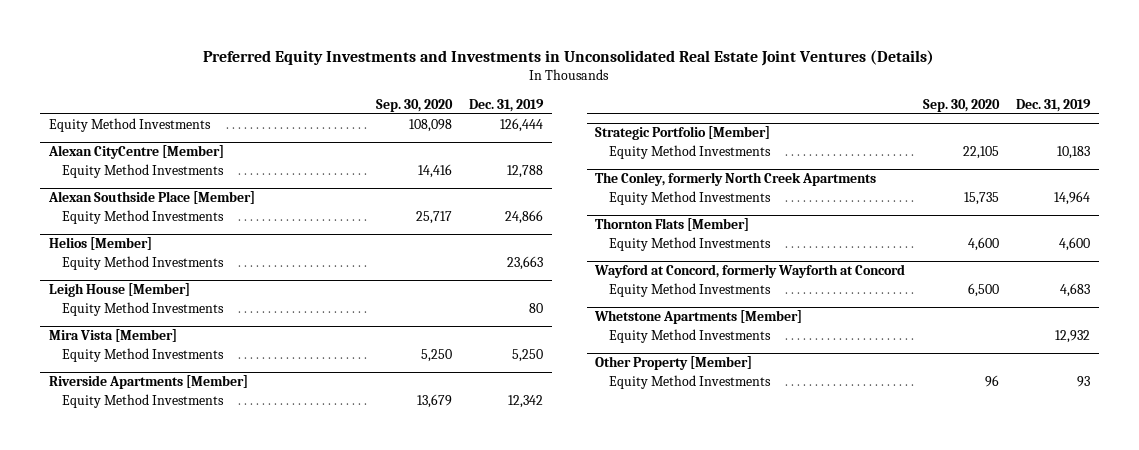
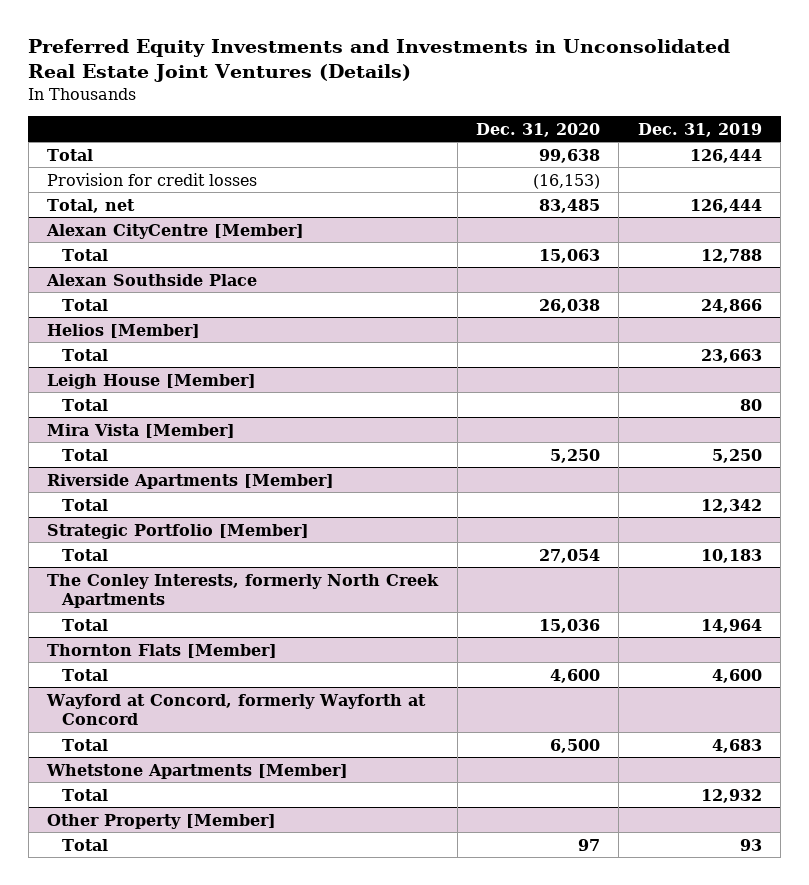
- | Sep. 30, 2020 | Dec. 31, 2019
+ | Dec. 31, 2020 | Dec. 31, 2019
- Equity Method Investments | 108,098 | 126,444
+ Total | 99,638 | 126,444
+ Provision for credit losses | (16,153) |
+ Total, net | 83,485 | 126,444
@ Alexan CityCentre [Member]
- Equity Method Investments | 14,416 | 12,788
- Alexan Southside Place [Member]
- Equity Method Investments | 25,717 | 24,866
@ Alexan CityCentre [Member]
+ Total | 15,063 | 12,788
+ Alexan Southside Place
+ Total | 26,038 | 24,866
@ Helios [Member]
- Equity Method Investments | | 23,663
+ Total | | 23,663
@ Leigh House [Member]
- Equity Method Investments | | 80
+ Total | | 80
@ Mira Vista [Member]
- Equity Method Investments | 5,250 | 5,250
+ Total | 5,250 | 5,250
@ Riverside Apartments [Member]
- Equity Method Investments | 13,679 | 12,342
+ Total | | 12,342
@ Strategic Portfolio [Member]
- Equity Method Investments | 22,105 | 10,183
- The Conley, formerly North Creek Apartments
- Equity Method Investments | 15,735 | 14,964
@ Strategic Portfolio [Member]
+ Total | 27,054 | 10,183
+ The Conley Interests, formerly North Creek Apartments
+ Total | 15,036 | 14,964
@ Thornton Flats [Member]
- Equity Method Investments | 4,600 | 4,600
+ Total | 4,600 | 4,600
@ Wayford at Concord, formerly Wayforth at Concord
- Equity Method Investments | 6,500 | 4,683
+ Total | 6,500 | 4,683
@ Whetstone Apartments [Member]
- Equity Method Investments | | 12,932
+ Total | | 12,932
@ Other Property [Member]
- Equity Method Investments | 96 | 93
+ Total | 97 | 93

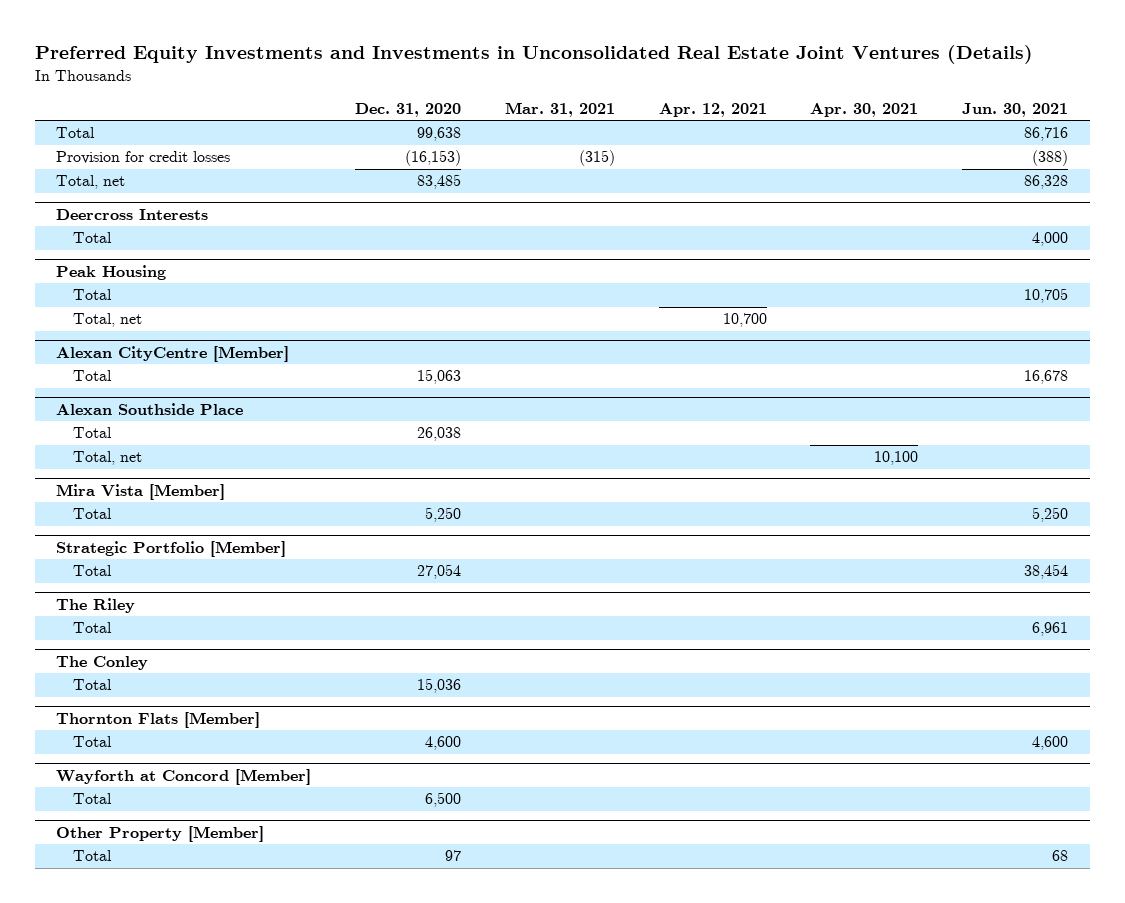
- | Dec. 31, 2020 | Dec. 31, 2019
+ | Dec. 31, 2020 | Mar. 31, 2021 | Apr. 12, 2021 | Apr. 30, 2021 | Jun. 30, 2021
+ Deercross Interests
+ Total | | | | | 4,000
+ Peak Housing
+ Total | | | | | 10,705
+ Total, net | | | 10,700 | |
- Helios [Member]
- Total | | 23,663
- Leigh House [Member]
- Total | | 80
@ Alexan Southside Place
+ Total, net | | | | 10,100 |
- Riverside Apartments [Member]
- Total | | 12,342
- The Conley Interests, formerly North Creek Apartments
+ The Riley
+ Total | | | | | 6,961
+ The Conley
- Wayford at Concord, formerly Wayforth at Concord
+ Wayforth at Concord [Member]
- Whetstone Apartments [Member]
- Total | | 12,932

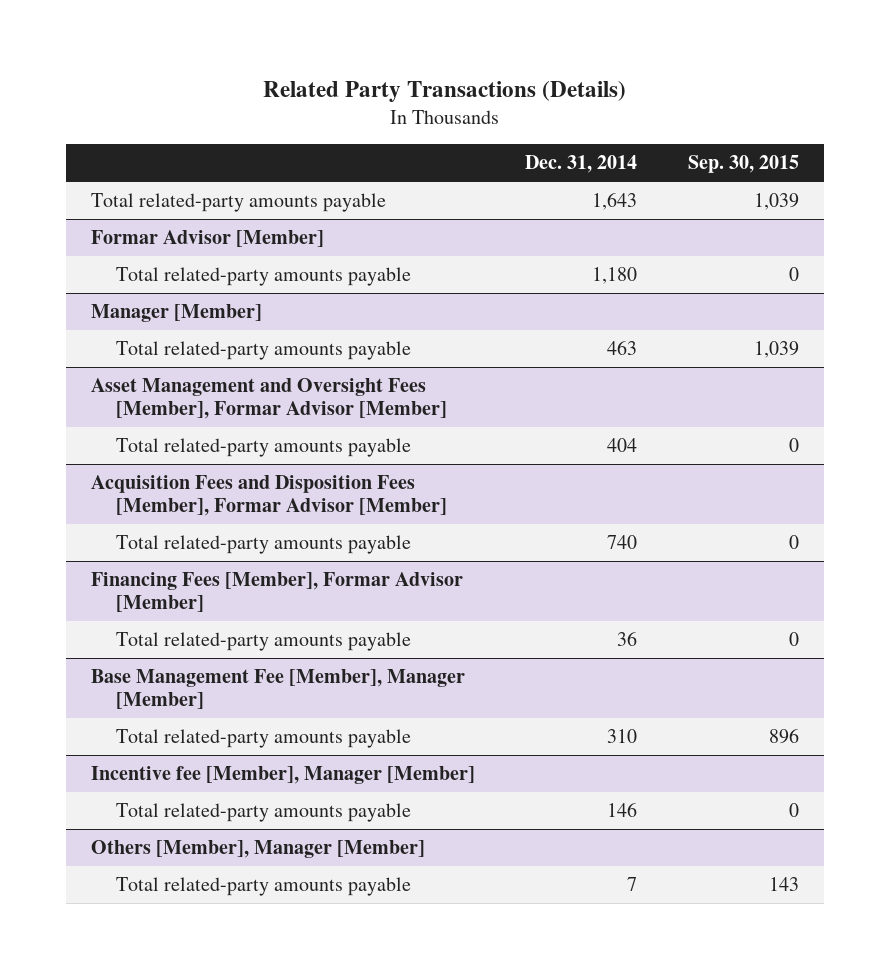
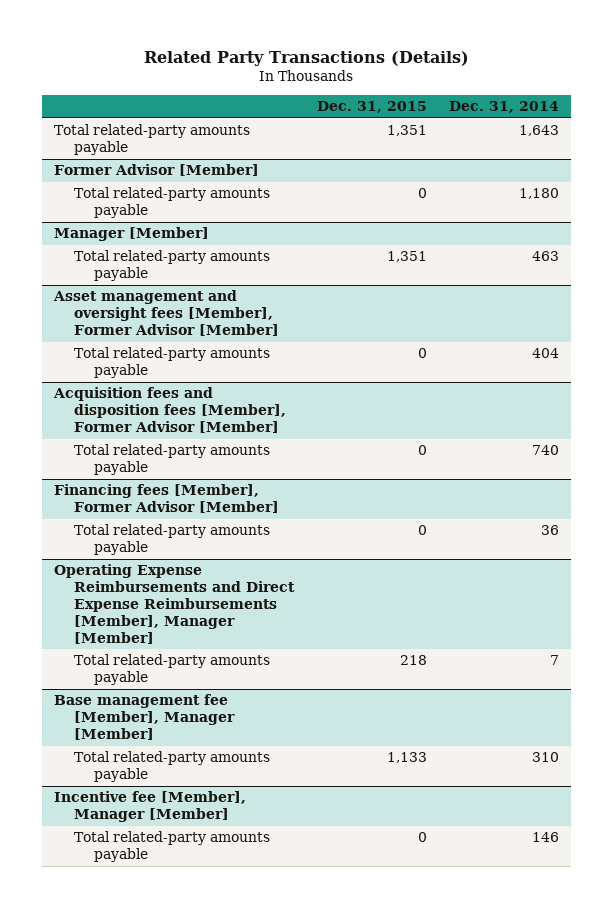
- | Dec. 31, 2014 | Sep. 30, 2015
+ | Dec. 31, 2015 | Dec. 31, 2014
- Formar Advisor [Member]
+ Former Advisor [Member]
- Asset Management and Oversight Fees [Member], Formar Advisor [Member]
+ Asset management and oversight fees [Member], Former Advisor [Member]
- Acquisition Fees and Disposition Fees [Member], Formar Advisor [Member]
+ Acquisition fees and disposition fees [Member], Former Advisor [Member]
- Financing Fees [Member], Formar Advisor [Member]
+ Financing fees [Member], Former Advisor [Member]
- Base Management Fee [Member], Manager [Member]
+ Operating Expense Reimbursements and Direct Expense Reimbursements [Member], Manager [Member]
+ Total related-party amounts payable | 218 | 7
+ Base management fee [Member], Manager [Member]
- Others [Member], Manager [Member]
- Total related-party amounts payable | 7 | 143

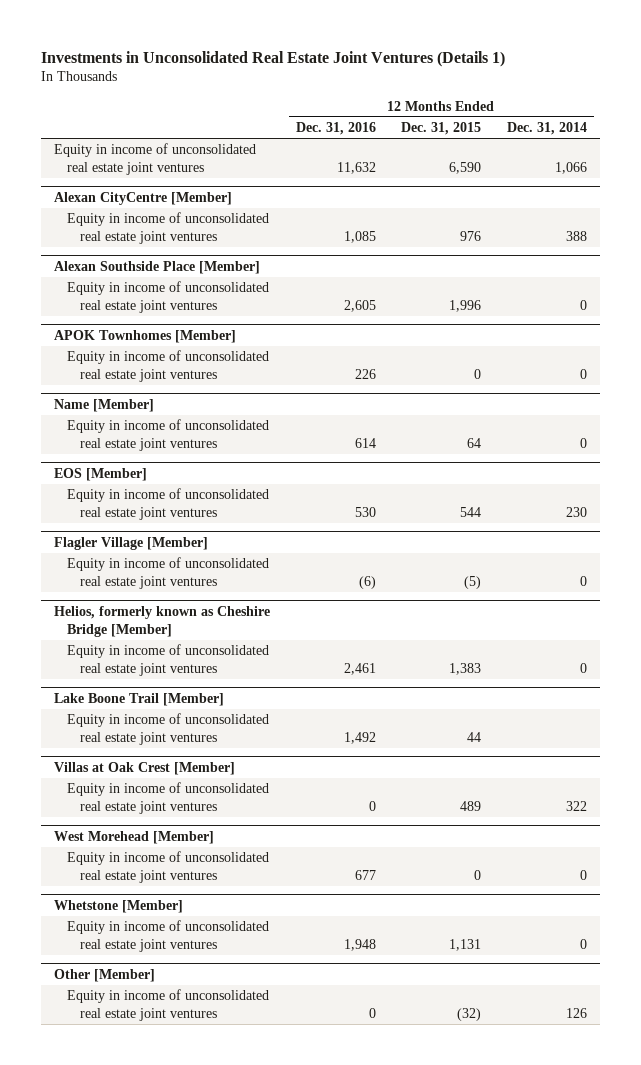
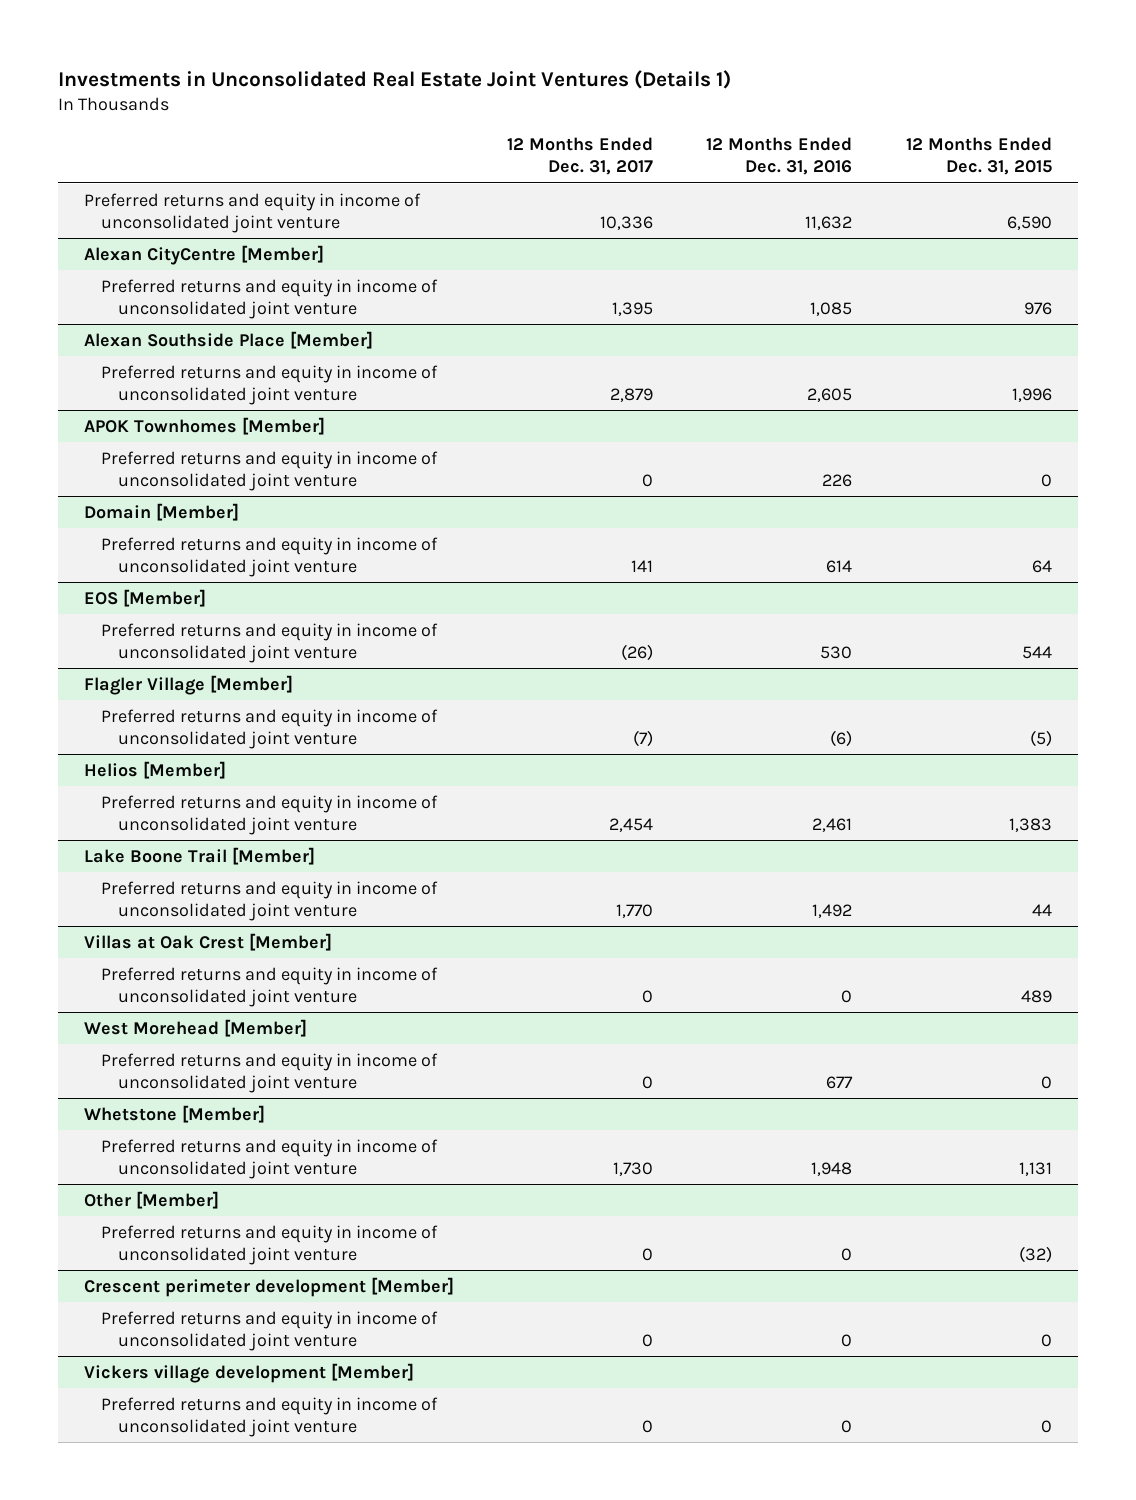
- | 12 Months Ended Dec. 31, 2016 | 12 Months Ended Dec. 31, 2015 | 12 Months Ended Dec. 31, 2014
+ | 12 Months Ended Dec. 31, 2017 | 12 Months Ended Dec. 31, 2016 | 12 Months Ended Dec. 31, 2015
- Equity in income of unconsolidated real estate joint ventures | 11,632 | 6,590 | 1,066
+ Preferred returns and equity in income of unconsolidated joint venture | 10,336 | 11,632 | 6,590
@ Alexan CityCentre [Member]
- Equity in income of unconsolidated real estate joint ventures | 1,085 | 976 | 388
+ Preferred returns and equity in income of unconsolidated joint venture | 1,395 | 1,085 | 976
@ Alexan Southside Place [Member]
- Equity in income of unconsolidated real estate joint ventures | 2,605 | 1,996 | 0
+ Preferred returns and equity in income of unconsolidated joint venture | 2,879 | 2,605 | 1,996
@ APOK Townhomes [Member]
- Equity in income of unconsolidated real estate joint ventures | 226 | 0 | 0
- Name [Member]
- Equity in income of unconsolidated real estate joint ventures | 614 | 64 | 0
@ APOK Townhomes [Member]
+ Preferred returns and equity in income of unconsolidated joint venture | 0 | 226 | 0
+ Domain [Member]
+ Preferred returns and equity in income of unconsolidated joint venture | 141 | 614 | 64
@ EOS [Member]
- Equity in income of unconsolidated real estate joint ventures | 530 | 544 | 230
+ Preferred returns and equity in income of unconsolidated joint venture | (26) | 530 | 544
@ Flagler Village [Member]
- Equity in income of unconsolidated real estate joint ventures | (6) | (5) | 0
- Helios, formerly known as Cheshire Bridge [Member]
- Equity in income of unconsolidated real estate joint ventures | 2,461 | 1,383 | 0
@ Flagler Village [Member]
+ Preferred returns and equity in income of unconsolidated joint venture | (7) | (6) | (5)
+ Helios [Member]
+ Preferred returns and equity in income of unconsolidated joint venture | 2,454 | 2,461 | 1,383
@ Lake Boone Trail [Member]
- Equity in income of unconsolidated real estate joint ventures | 1,492 | 44 |
+ Preferred returns and equity in income of unconsolidated joint venture | 1,770 | 1,492 | 44
@ Villas at Oak Crest [Member]
- Equity in income of unconsolidated real estate joint ventures | 0 | 489 | 322
+ Preferred returns and equity in income of unconsolidated joint venture | 0 | 0 | 489
@ West Morehead [Member]
- Equity in income of unconsolidated real estate joint ventures | 677 | 0 | 0
+ Preferred returns and equity in income of unconsolidated joint venture | 0 | 677 | 0
@ Whetstone [Member]
- Equity in income of unconsolidated real estate joint ventures | 1,948 | 1,131 | 0
+ Preferred returns and equity in income of unconsolidated joint venture | 1,730 | 1,948 | 1,131
@ Other [Member]
- Equity in income of unconsolidated real estate joint ventures | 0 | (32) | 126
+ Preferred returns and equity in income of unconsolidated joint venture | 0 | 0 | (32)
+ Crescent perimeter development [Member]
+ Preferred returns and equity in income of unconsolidated joint venture | 0 | 0 | 0
+ Vickers village development [Member]
+ Preferred returns and equity in income of unconsolidated joint venture | 0 | 0 | 0

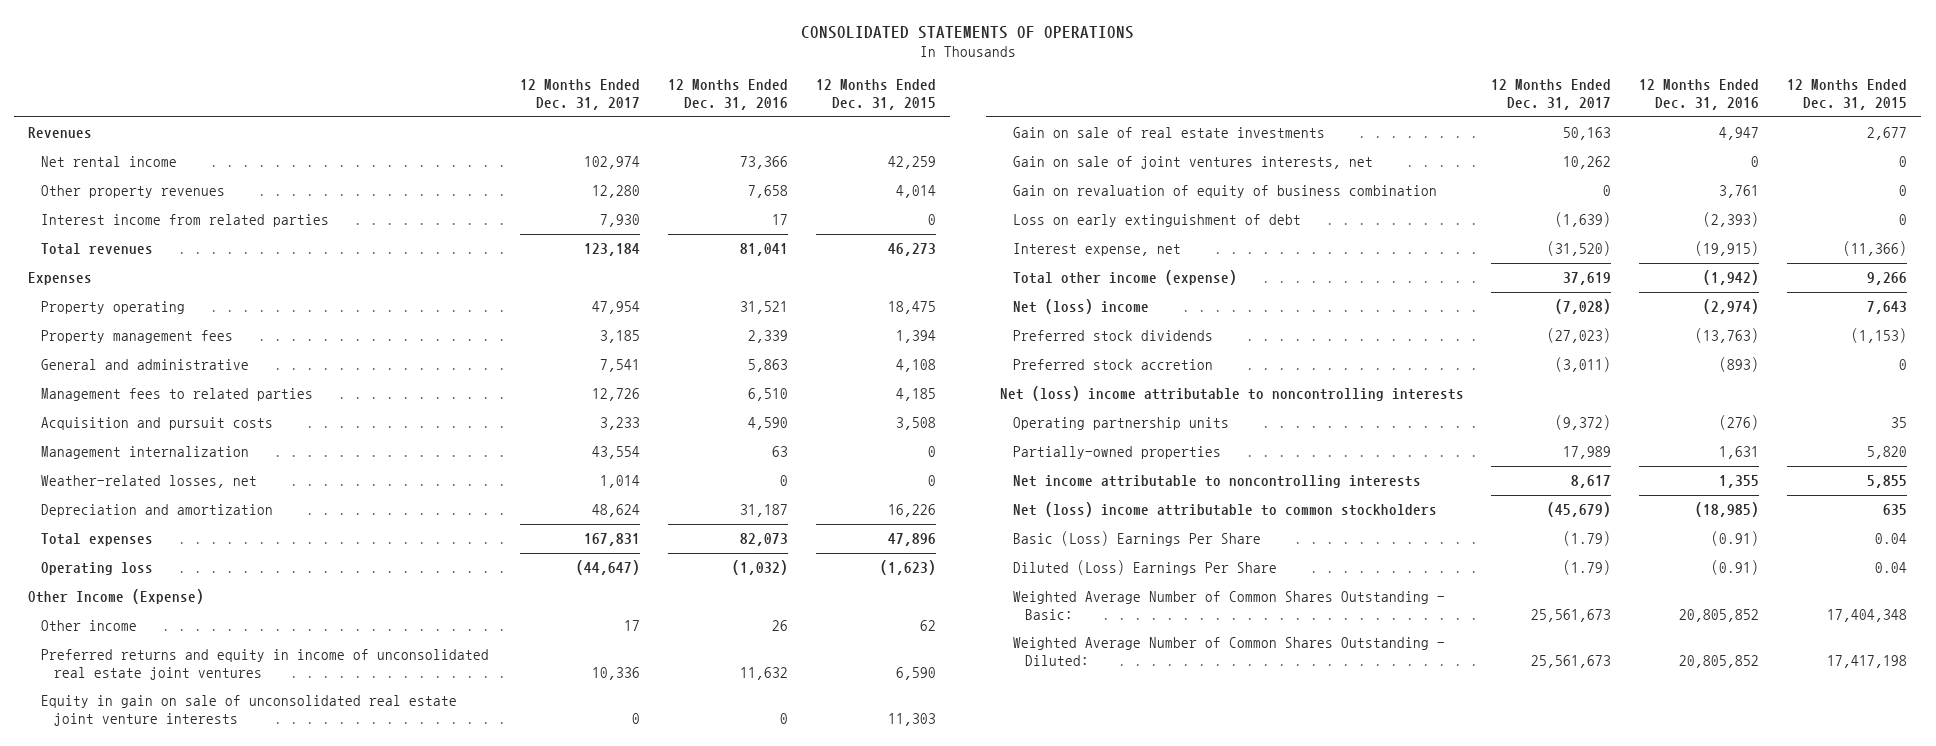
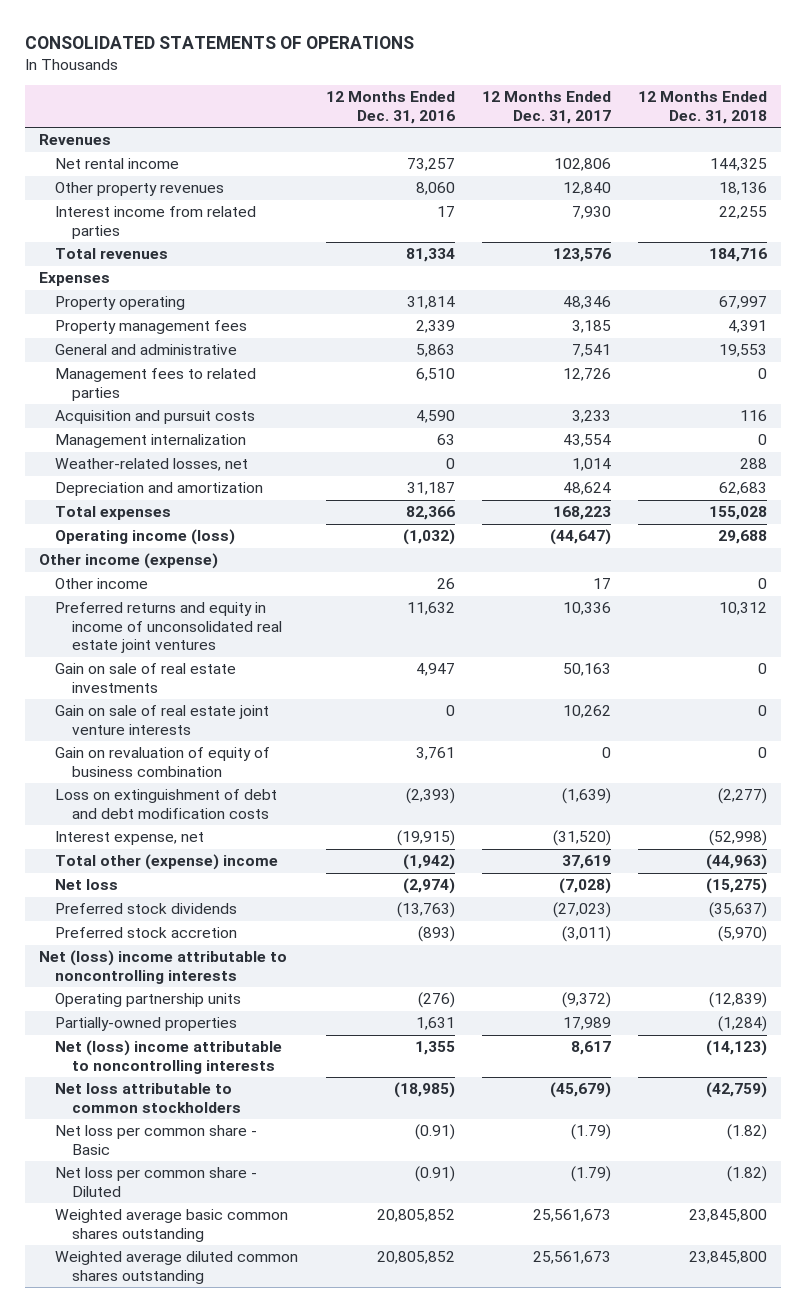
- | 12 Months Ended Dec. 31, 2017 | 12 Months Ended Dec. 31, 2016 | 12 Months Ended Dec. 31, 2015
+ | 12 Months Ended Dec. 31, 2016 | 12 Months Ended Dec. 31, 2017 | 12 Months Ended Dec. 31, 2018
- Net rental income | 102,974 | 73,366 | 42,259
- Other property revenues | 12,280 | 7,658 | 4,014
+ Net rental income | 73,257 | 102,806 | 144,325
+ Other property revenues | 8,060 | 12,840 | 18,136
- Total revenues | 123,184 | 81,041 | 46,273
+ Total revenues | 81,334 | 123,576 | 184,716
- Property operating | 47,954 | 31,521 | 18,475
+ Property operating | 31,814 | 48,346 | 67,997
- Total expenses | 167,831 | 82,073 | 47,896
- Operating loss | (44,647) | (1,032) | (1,623)
- Other Income (Expense)
+ Total expenses | 82,366 | 168,223 | 155,028
+ Operating income (loss) | (1,032) | (44,647) | 29,688
+ Other income (expense)
- Equity in gain on sale of unconsolidated real estate joint venture interests | 0 | 0 | 11,303
- Gain on sale of joint ventures interests, net | 10,262 | 0 | 0
+ Gain on sale of real estate joint venture interests | 0 | 10,262 | 0
- Loss on early extinguishment of debt | (1,639) | (2,393) | 0
+ Loss on extinguishment of debt and debt modification costs | (2,393) | (1,639) | (2,277)
- Total other income (expense) | 37,619 | (1,942) | 9,266
- Net (loss) income | (7,028) | (2,974) | 7,643
+ Total other (expense) income | (1,942) | 37,619 | (44,963)
+ Net loss | (2,974) | (7,028) | (15,275)
- Net income attributable to noncontrolling interests | 8,617 | 1,355 | 5,855
- Net (loss) income attributable to common stockholders | (45,679) | (18,985) | 635
- Basic (Loss) Earnings Per Share | (1.79) | (0.91) | 0.04
- Diluted (Loss) Earnings Per Share | (1.79) | (0.91) | 0.04
- Weighted Average Number of Common Shares Outstanding - Basic: | 25,561,673 | 20,805,852 | 17,404,348
- Weighted Average Number of Common Shares Outstanding - Diluted: | 25,561,673 | 20,805,852 | 17,417,198
+ Net (loss) income attributable to noncontrolling interests | 1,355 | 8,617 | (14,123)
+ Net loss attributable to common stockholders | (18,985) | (45,679) | (42,759)
+ Net loss per common share - Basic | (0.91) | (1.79) | (1.82)
+ Net loss per common share - Diluted | (0.91) | (1.79) | (1.82)
+ Weighted average basic common shares outstanding | 20,805,852 | 25,561,673 | 23,845,800
+ Weighted average diluted common shares outstanding | 20,805,852 | 25,561,673 | 23,845,800

